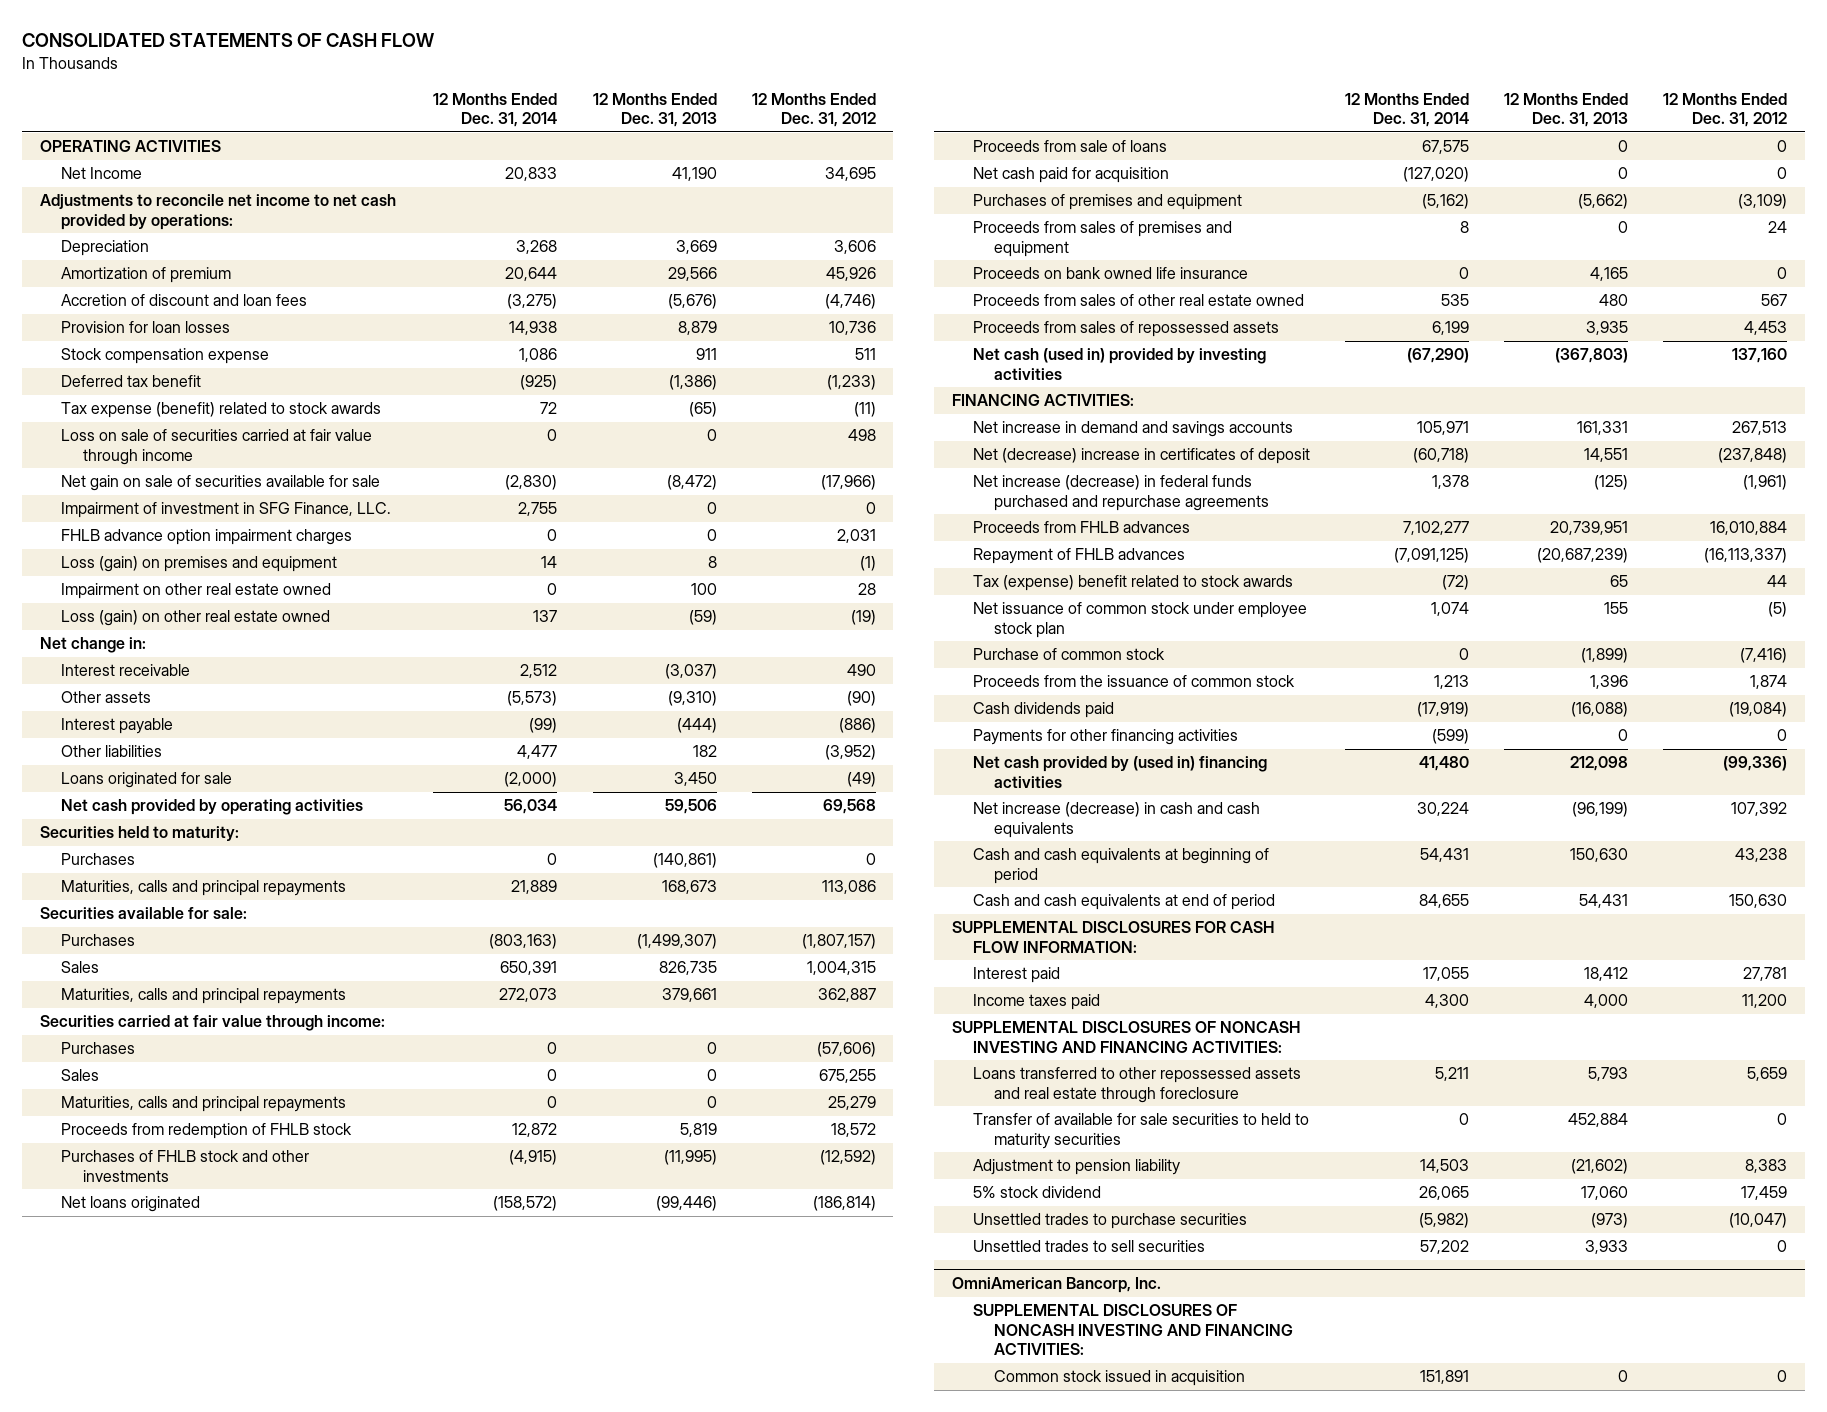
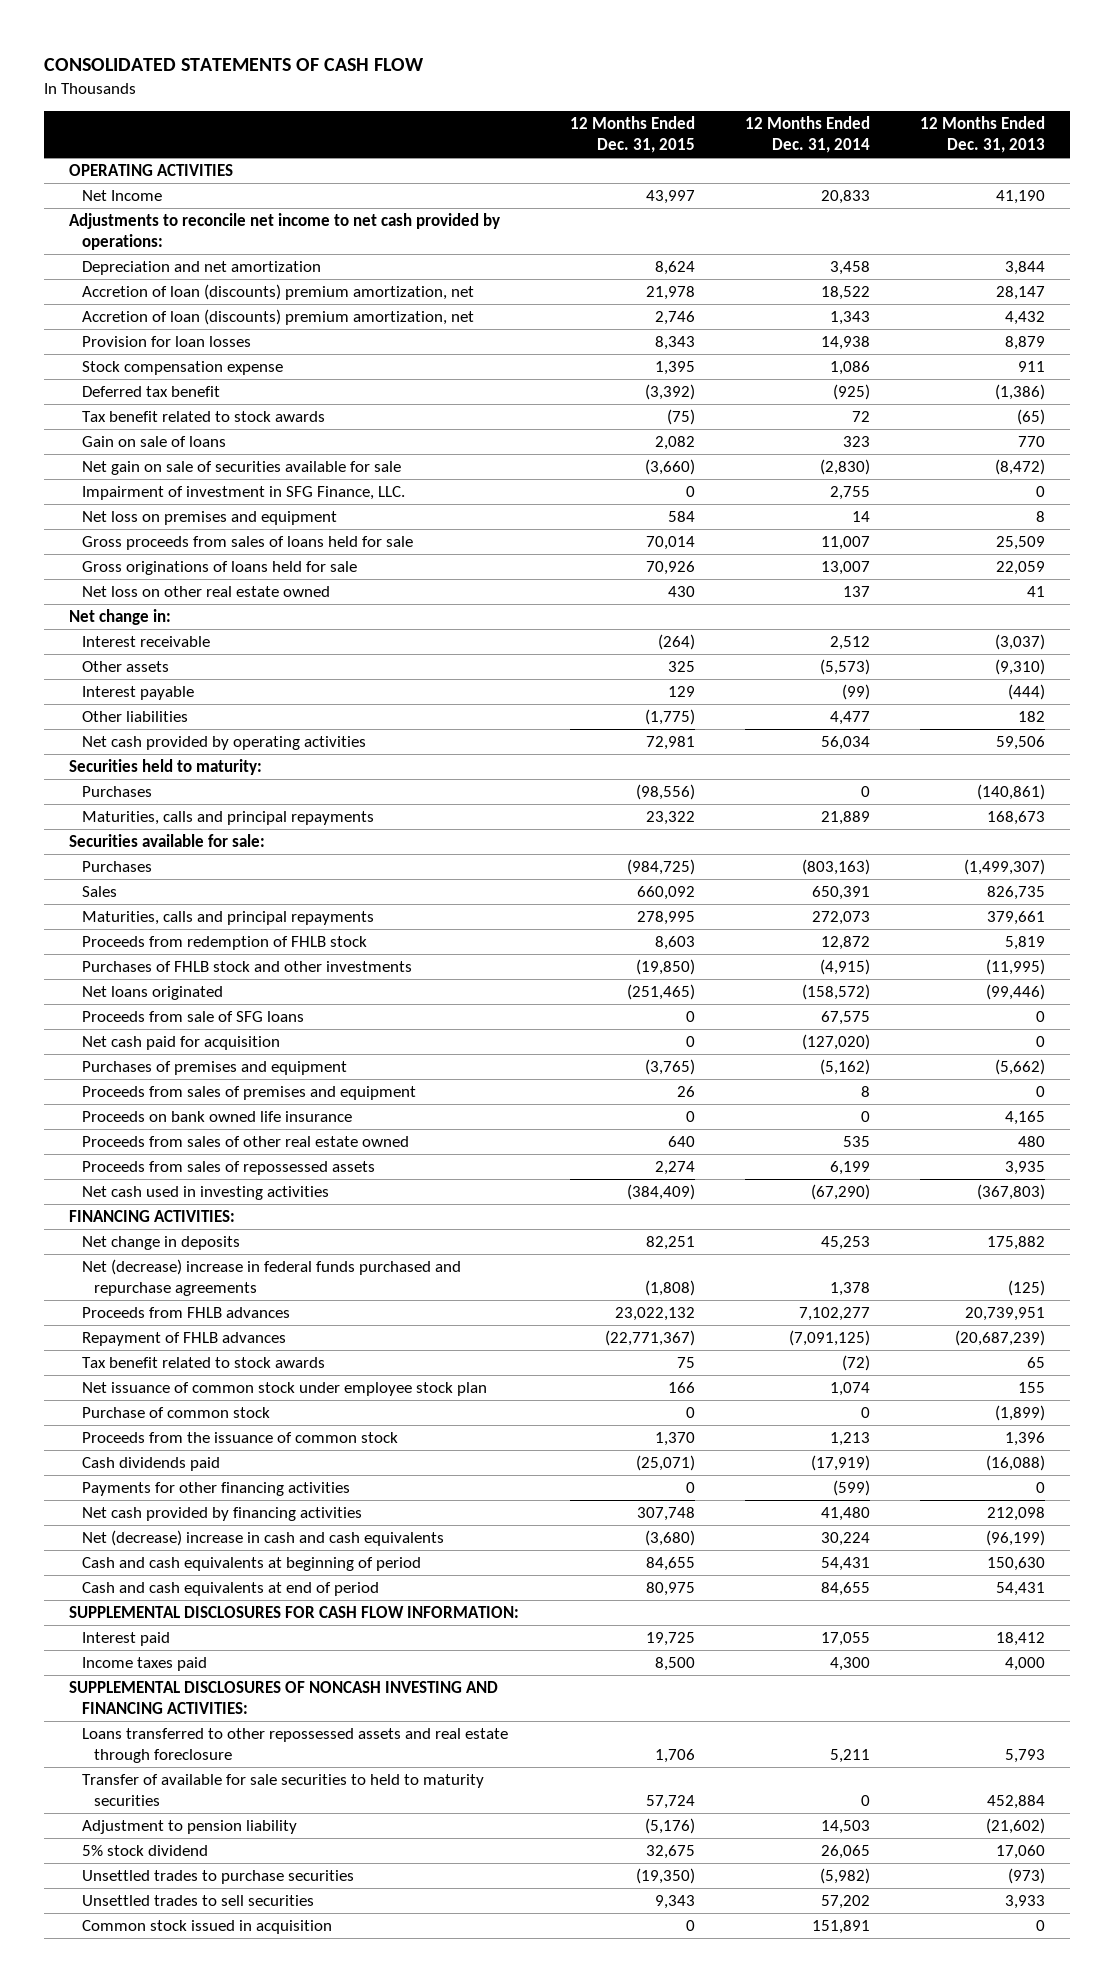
- | 12 Months Ended Dec. 31, 2014 | 12 Months Ended Dec. 31, 2013 | 12 Months Ended Dec. 31, 2012
+ | 12 Months Ended Dec. 31, 2015 | 12 Months Ended Dec. 31, 2014 | 12 Months Ended Dec. 31, 2013
- Depreciation | 3,268 | 3,669 | 3,606
- Amortization of premium | 20,644 | 29,566 | 45,926
- Accretion of discount and loan fees | (3,275) | (5,676) | (4,746)
+ Depreciation and net amortization | 8,624 | 3,458 | 3,844
+ Accretion of loan (discounts) premium amortization, net | 21,978 | 18,522 | 28,147
+ Accretion of loan (discounts) premium amortization, net | 2,746 | 1,343 | 4,432
- Tax expense (benefit) related to stock awards | 72 | (65) | (11)
- Loss on sale of securities carried at fair value through income | 0 | 0 | 498
+ Tax benefit related to stock awards | (75) | 72 | (65)
+ Gain on sale of loans | 2,082 | 323 | 770
- FHLB advance option impairment charges | 0 | 0 | 2,031
- Loss (gain) on premises and equipment | 14 | 8 | (1)
- Impairment on other real estate owned | 0 | 100 | 28
- Loss (gain) on other real estate owned | 137 | (59) | (19)
+ Net loss on premises and equipment | 584 | 14 | 8
+ Gross proceeds from sales of loans held for sale | 70,014 | 11,007 | 25,509
+ Gross originations of loans held for sale | 70,926 | 13,007 | 22,059
+ Net loss on other real estate owned | 430 | 137 | 41
- Loans originated for sale | (2,000) | 3,450 | (49)
- Securities carried at fair value through income:
- Purchases | 0 | 0 | (57,606)
- Sales | 0 | 0 | 675,255
- Maturities, calls and principal repayments | 0 | 0 | 25,279
- Proceeds from sale of loans | 67,575 | 0 | 0
+ Proceeds from sale of SFG loans | 0 | 67,575 | 0
- Net cash (used in) provided by investing activities | (67,290) | (367,803) | 137,160
+ Net cash used in investing activities | (384,409) | (67,290) | (367,803)
- Net increase in demand and savings accounts | 105,971 | 161,331 | 267,513
- Net (decrease) increase in certificates of deposit | (60,718) | 14,551 | (237,848)
- Net increase (decrease) in federal funds purchased and repurchase agreements | 1,378 | (125) | (1,961)
+ Net change in deposits | 82,251 | 45,253 | 175,882
+ Net (decrease) increase in federal funds purchased and repurchase agreements | (1,808) | 1,378 | (125)
- Tax (expense) benefit related to stock awards | (72) | 65 | 44
+ Tax benefit related to stock awards | 75 | (72) | 65
- Net cash provided by (used in) financing activities | 41,480 | 212,098 | (99,336)
- Net increase (decrease) in cash and cash equivalents | 30,224 | (96,199) | 107,392
+ Net cash provided by financing activities | 307,748 | 41,480 | 212,098
+ Net (decrease) increase in cash and cash equivalents | (3,680) | 30,224 | (96,199)
- OmniAmerican Bancorp, Inc.
- SUPPLEMENTAL DISCLOSURES OF NONCASH INVESTING AND FINANCING ACTIVITIES:

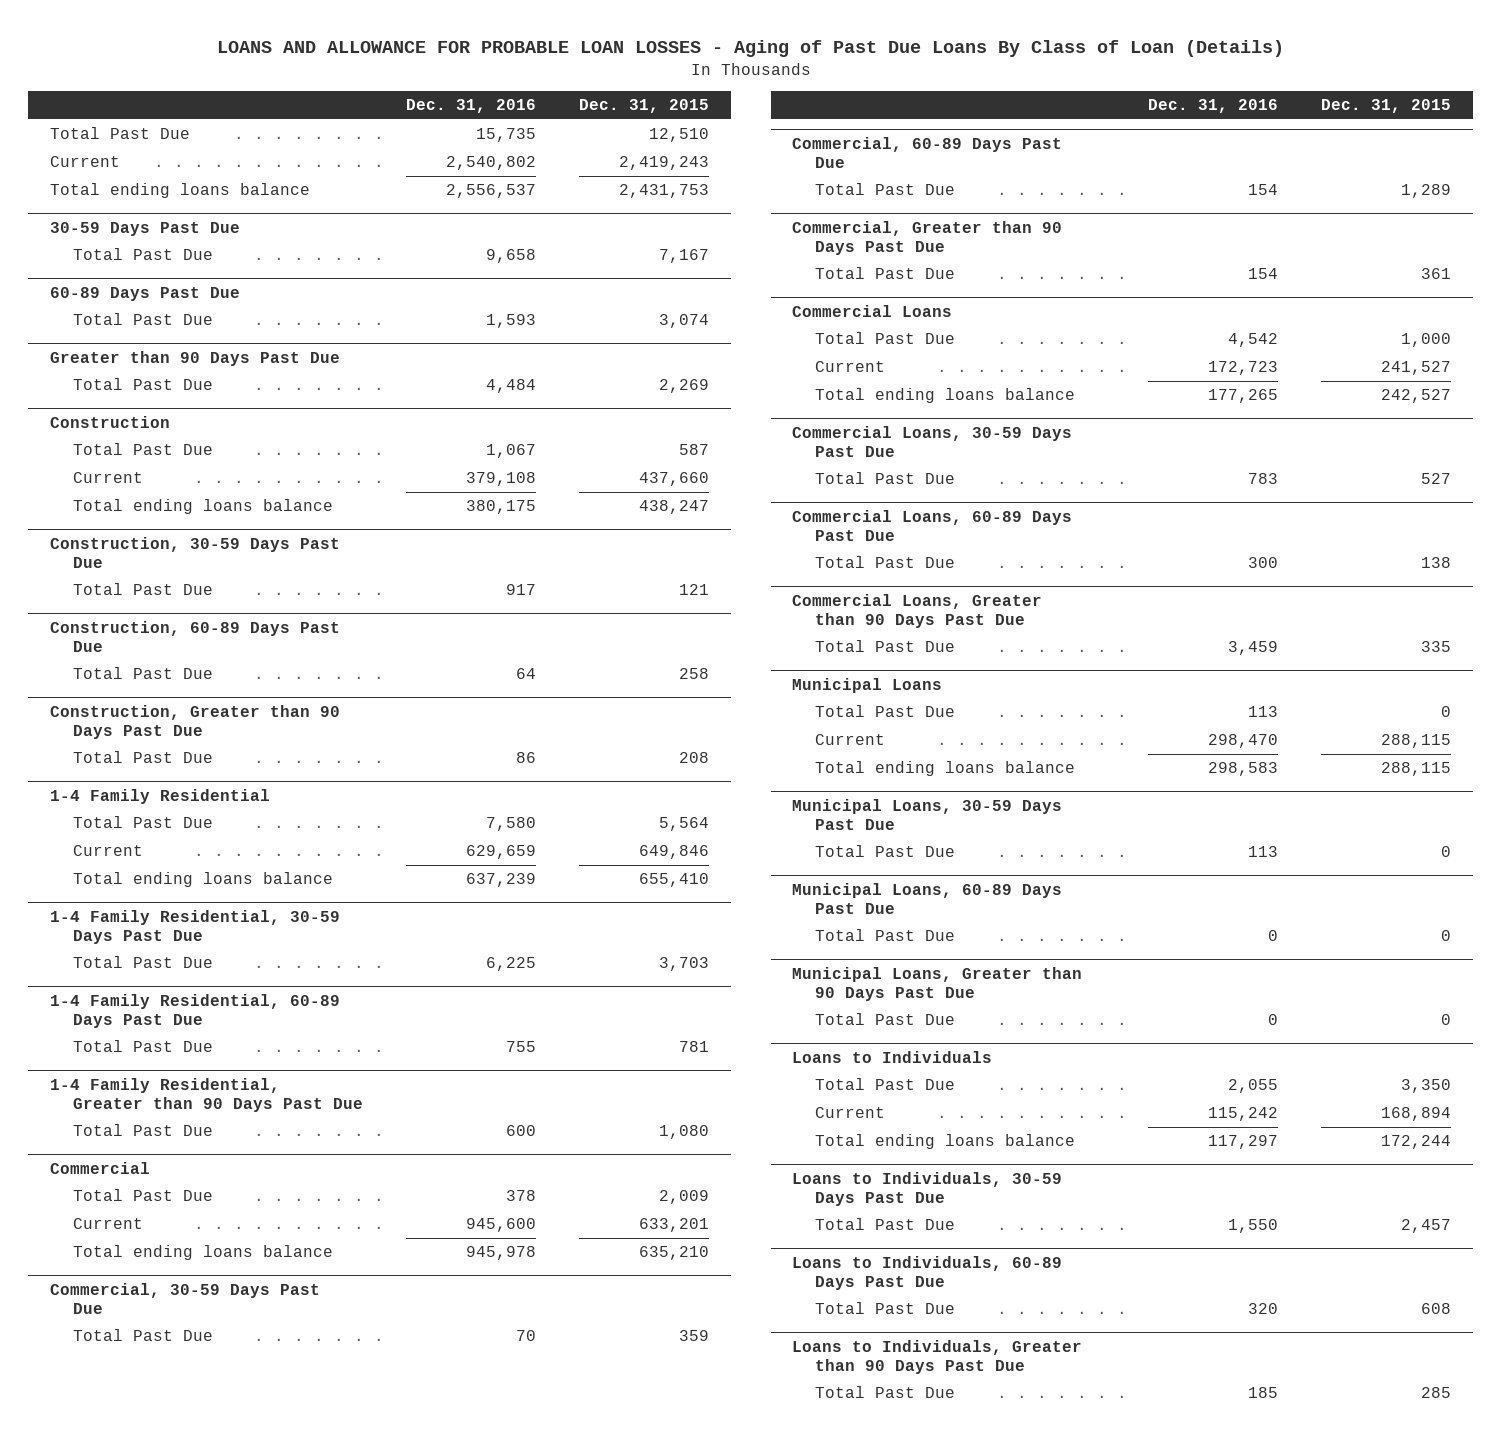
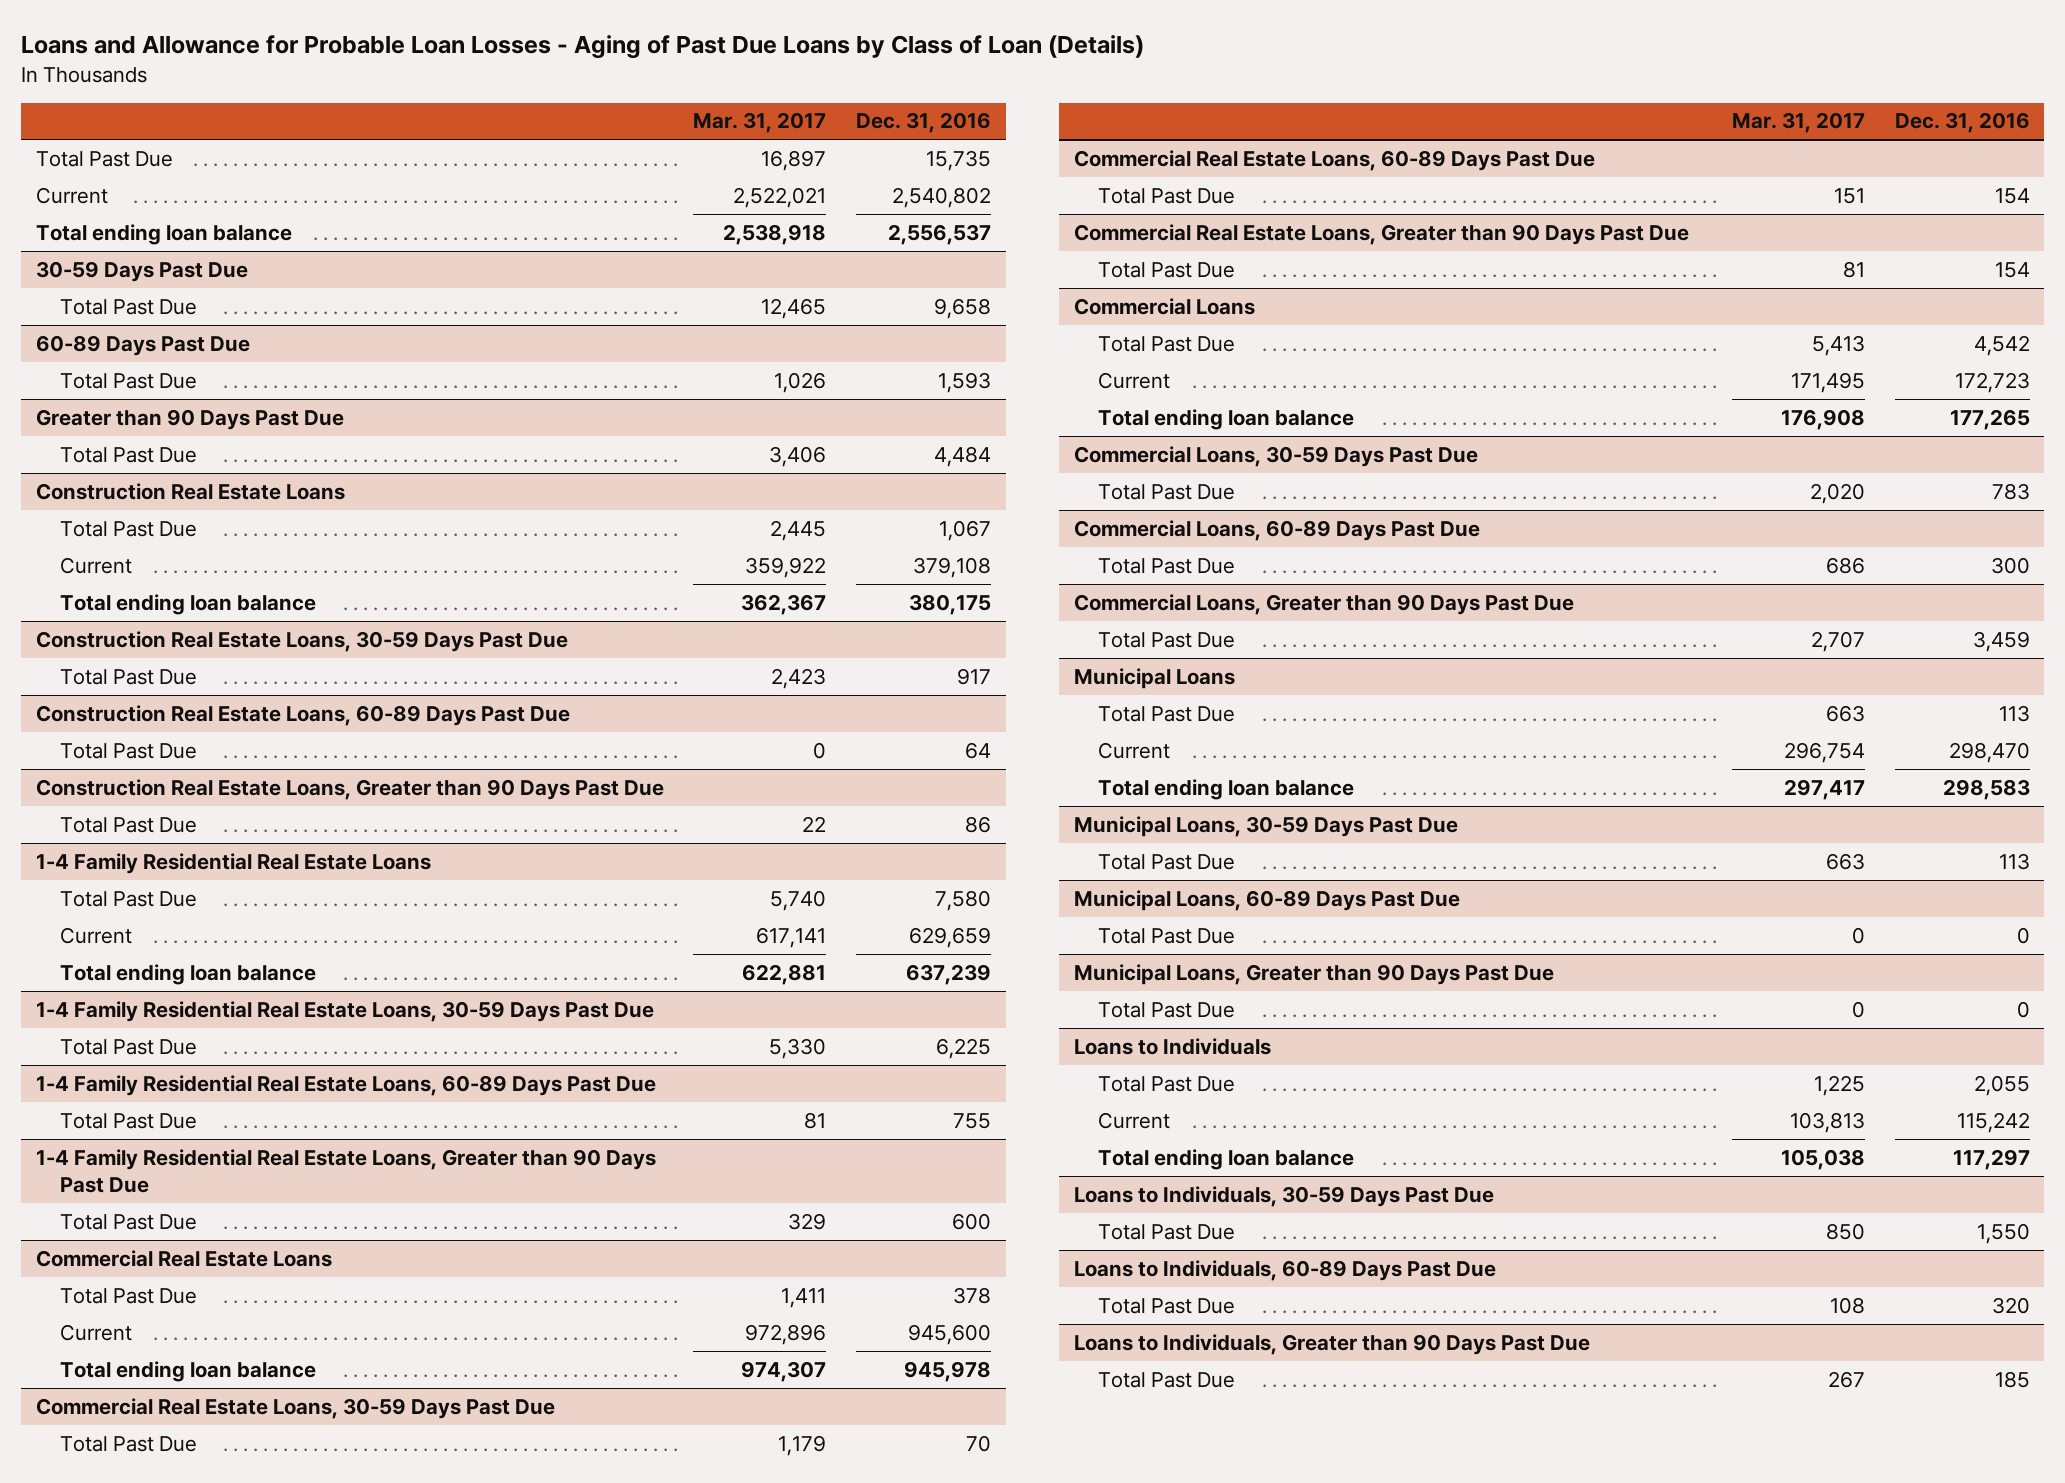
- LOANS AND ALLOWANCE FOR PROBABLE LOAN LOSSES - Aging of Past Due Loans By Class of Loan (Details)
+ Loans and Allowance for Probable Loan Losses - Aging of Past Due Loans by Class of Loan (Details)
- | Dec. 31, 2016 | Dec. 31, 2015
+ | Mar. 31, 2017 | Dec. 31, 2016
- Total ending loans balance | 2,556,537 | 2,431,753
+ Total ending loan balance | 2,538,918 | 2,556,537
- Construction
+ Construction Real Estate Loans
- Total ending loans balance | 380,175 | 438,247
- Construction, 30-59 Days Past Due
+ Total ending loan balance | 362,367 | 380,175
+ Construction Real Estate Loans, 30-59 Days Past Due
- Construction, 60-89 Days Past Due
+ Construction Real Estate Loans, 60-89 Days Past Due
- Construction, Greater than 90 Days Past Due
+ Construction Real Estate Loans, Greater than 90 Days Past Due
- 1-4 Family Residential
+ 1-4 Family Residential Real Estate Loans
- Total ending loans balance | 637,239 | 655,410
- 1-4 Family Residential, 30-59 Days Past Due
+ Total ending loan balance | 622,881 | 637,239
+ 1-4 Family Residential Real Estate Loans, 30-59 Days Past Due
- 1-4 Family Residential, 60-89 Days Past Due
+ 1-4 Family Residential Real Estate Loans, 60-89 Days Past Due
- 1-4 Family Residential, Greater than 90 Days Past Due
+ 1-4 Family Residential Real Estate Loans, Greater than 90 Days Past Due
- Commercial
+ Commercial Real Estate Loans
- Total ending loans balance | 945,978 | 635,210
- Commercial, 30-59 Days Past Due
+ Total ending loan balance | 974,307 | 945,978
+ Commercial Real Estate Loans, 30-59 Days Past Due
- Commercial, 60-89 Days Past Due
+ Commercial Real Estate Loans, 60-89 Days Past Due
- Commercial, Greater than 90 Days Past Due
+ Commercial Real Estate Loans, Greater than 90 Days Past Due
@ Commercial Loans
- Total ending loans balance | 177,265 | 242,527
+ Total ending loan balance | 176,908 | 177,265
@ Municipal Loans
- Total ending loans balance | 298,583 | 288,115
+ Total ending loan balance | 297,417 | 298,583
@ Loans to Individuals
- Total ending loans balance | 117,297 | 172,244
+ Total ending loan balance | 105,038 | 117,297

